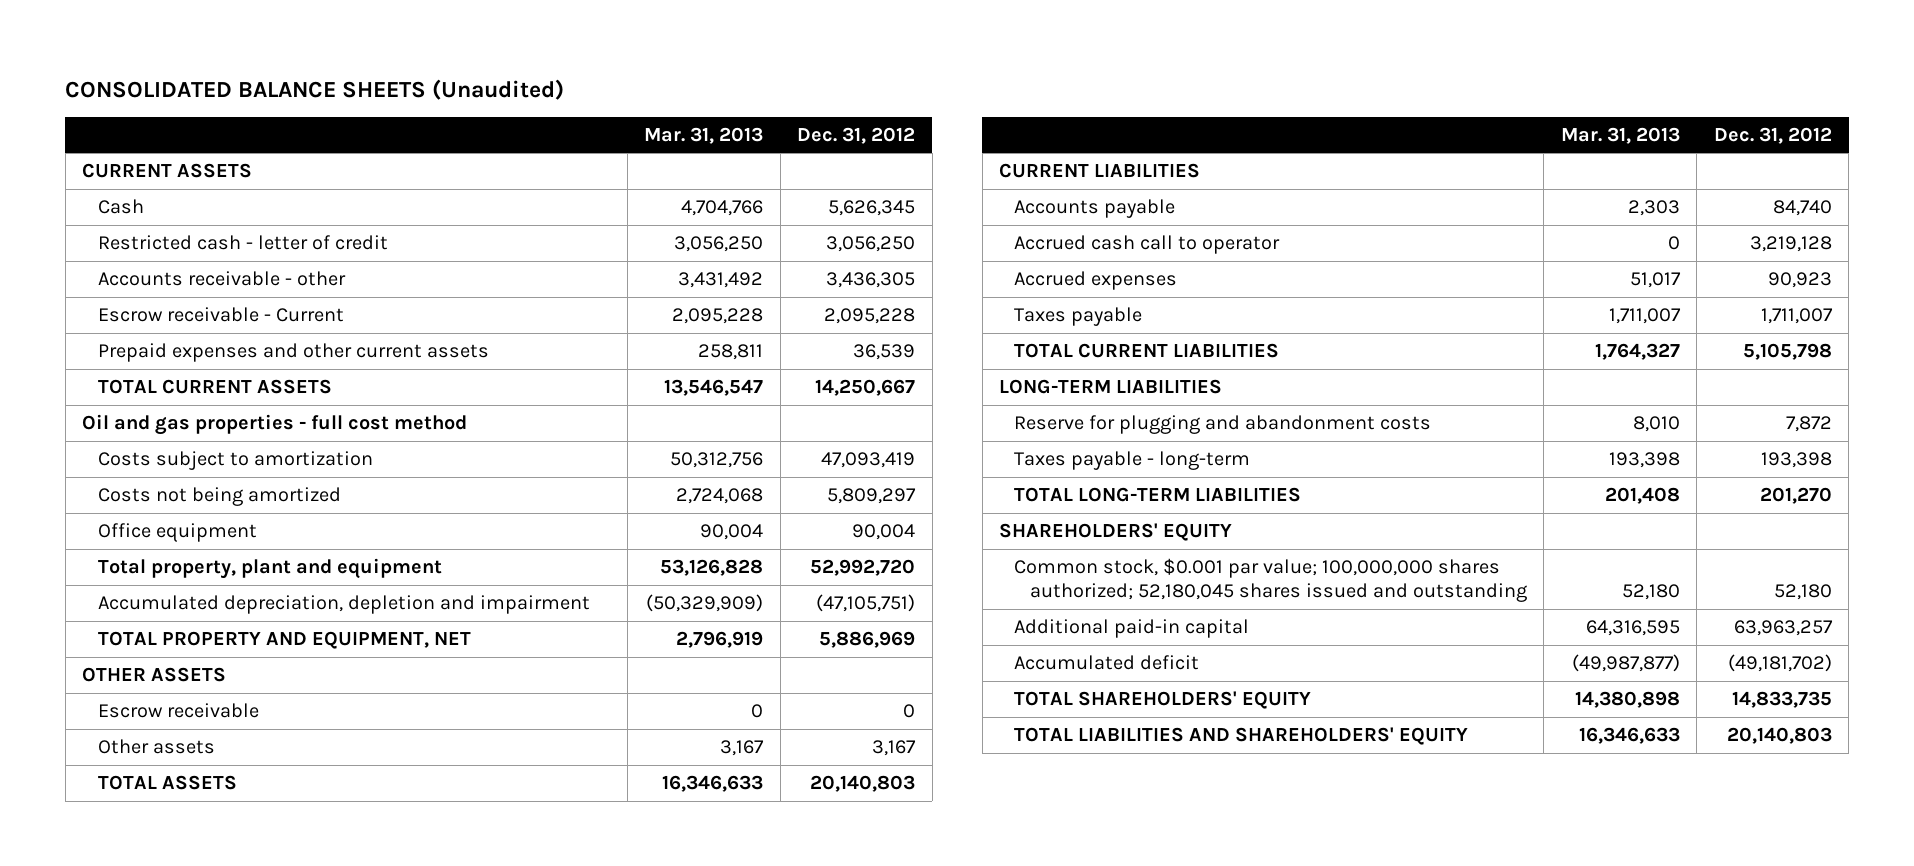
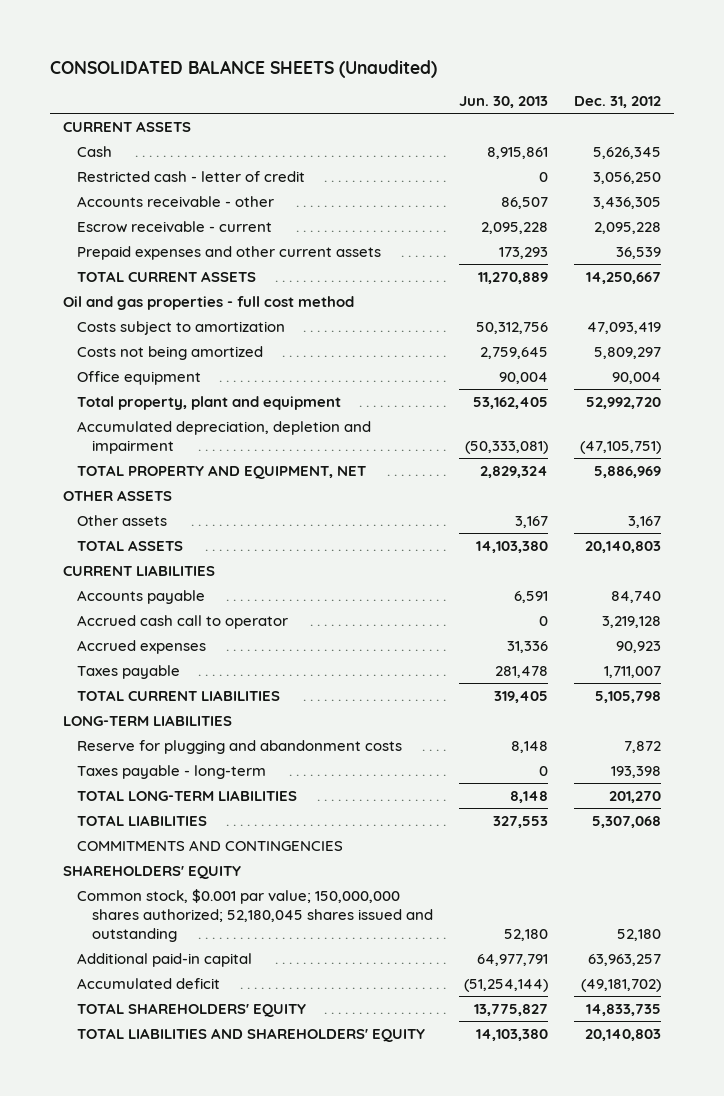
- | Mar. 31, 2013 | Dec. 31, 2012
+ | Jun. 30, 2013 | Dec. 31, 2012
- Escrow receivable - Current | 2,095,228 | 2,095,228
+ Escrow receivable - current | 2,095,228 | 2,095,228
- Escrow receivable | 0 | 0
+ TOTAL LIABILITIES | 327,553 | 5,307,068
+ COMMITMENTS AND CONTINGENCIES
- Common stock, $0.001 par value; 100,000,000 shares authorized; 52,180,045 shares issued and outstanding | 52,180 | 52,180
+ Common stock, $0.001 par value; 150,000,000 shares authorized; 52,180,045 shares issued and outstanding | 52,180 | 52,180

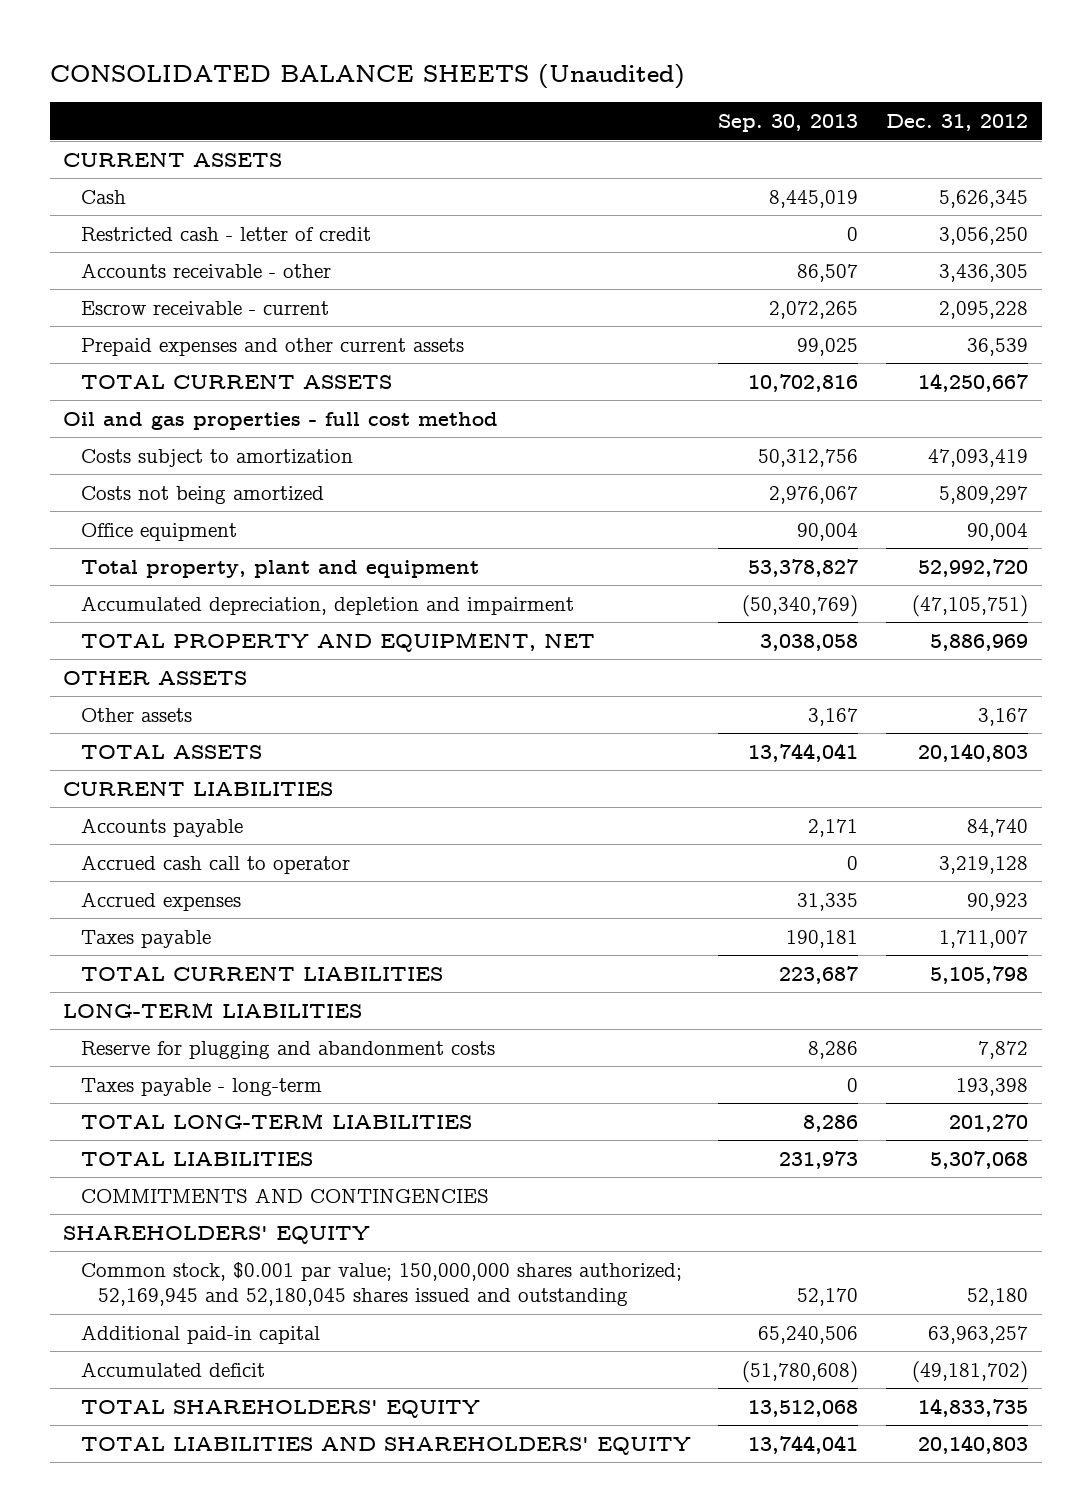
- | Jun. 30, 2013 | Dec. 31, 2012
+ | Sep. 30, 2013 | Dec. 31, 2012
- Common stock, $0.001 par value; 150,000,000 shares authorized; 52,180,045 shares issued and outstanding | 52,180 | 52,180
+ Common stock, $0.001 par value; 150,000,000 shares authorized; 52,169,945 and 52,180,045 shares issued and outstanding | 52,170 | 52,180

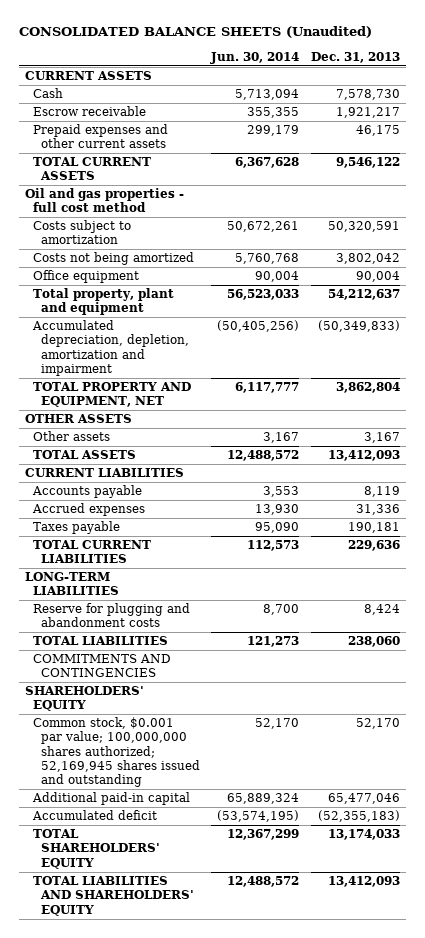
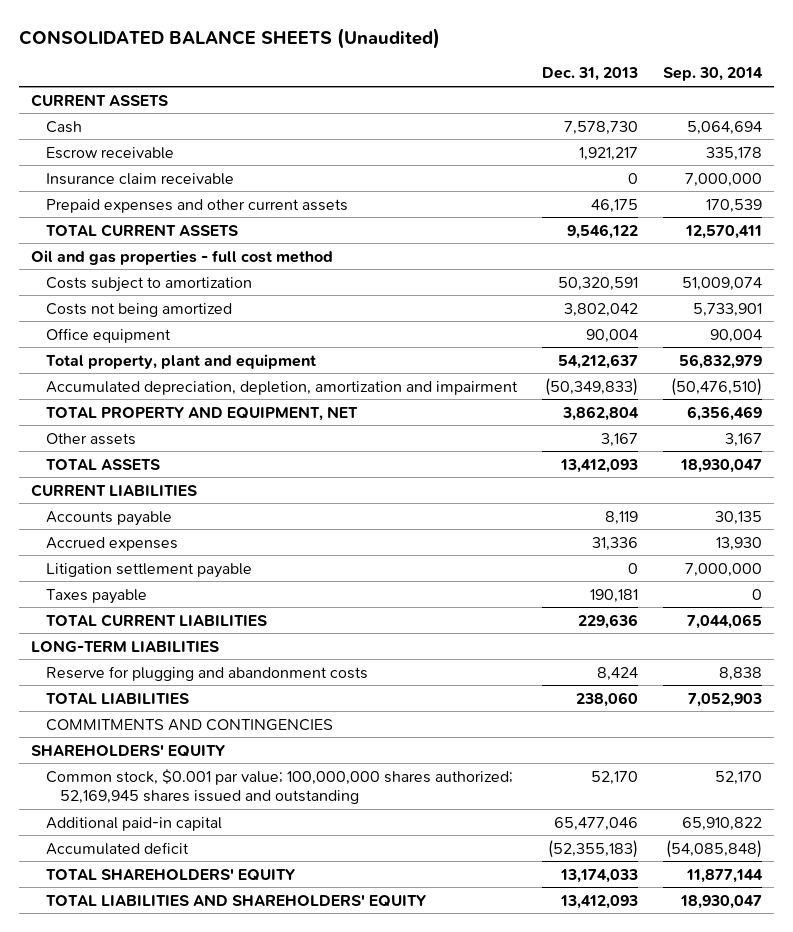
- | Jun. 30, 2014 | Dec. 31, 2013
+ | Dec. 31, 2013 | Sep. 30, 2014
+ Insurance claim receivable | 0 | 7,000,000
- OTHER ASSETS
+ Litigation settlement payable | 0 | 7,000,000

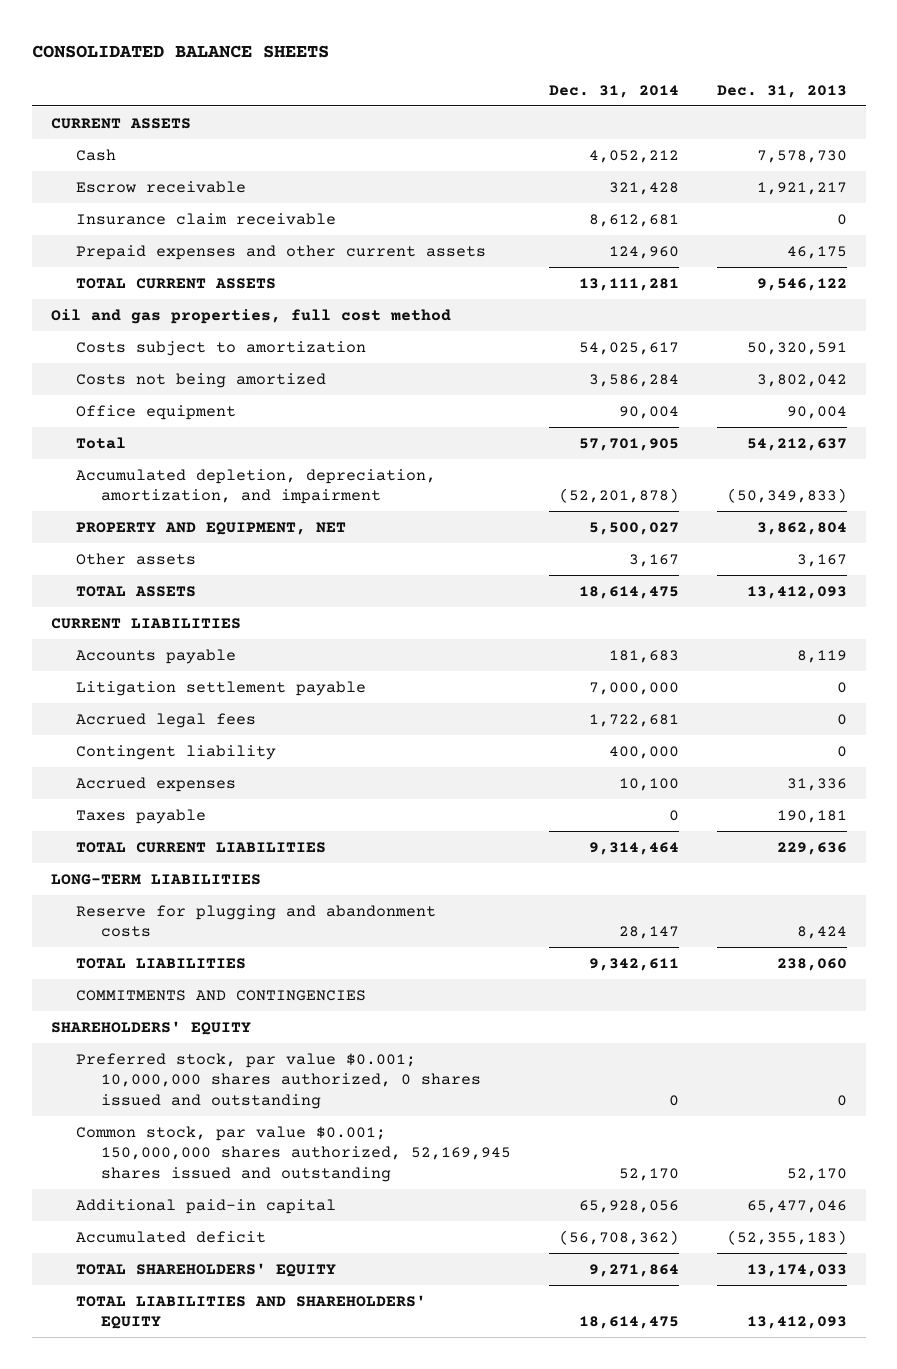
- CONSOLIDATED BALANCE SHEETS (Unaudited)
+ CONSOLIDATED BALANCE SHEETS
- | Dec. 31, 2013 | Sep. 30, 2014
+ | Dec. 31, 2014 | Dec. 31, 2013
- Oil and gas properties - full cost method
+ Oil and gas properties, full cost method
- Total property, plant and equipment | 54,212,637 | 56,832,979
- Accumulated depreciation, depletion, amortization and impairment | (50,349,833) | (50,476,510)
- TOTAL PROPERTY AND EQUIPMENT, NET | 3,862,804 | 6,356,469
+ Total | 57,701,905 | 54,212,637
+ Accumulated depletion, depreciation, amortization, and impairment | (52,201,878) | (50,349,833)
+ PROPERTY AND EQUIPMENT, NET | 5,500,027 | 3,862,804
+ Accrued legal fees | 1,722,681 | 0
+ Contingent liability | 400,000 | 0
moved down: Accrued expenses | 10,100 | 31,336
- Common stock, $0.001 par value; 100,000,000 shares authorized; 52,169,945 shares issued and outstanding | 52,170 | 52,170
+ Preferred stock, par value $0.001; 10,000,000 shares authorized, 0 shares issued and outstanding | 0 | 0
+ Common stock, par value $0.001; 150,000,000 shares authorized, 52,169,945 shares issued and outstanding | 52,170 | 52,170

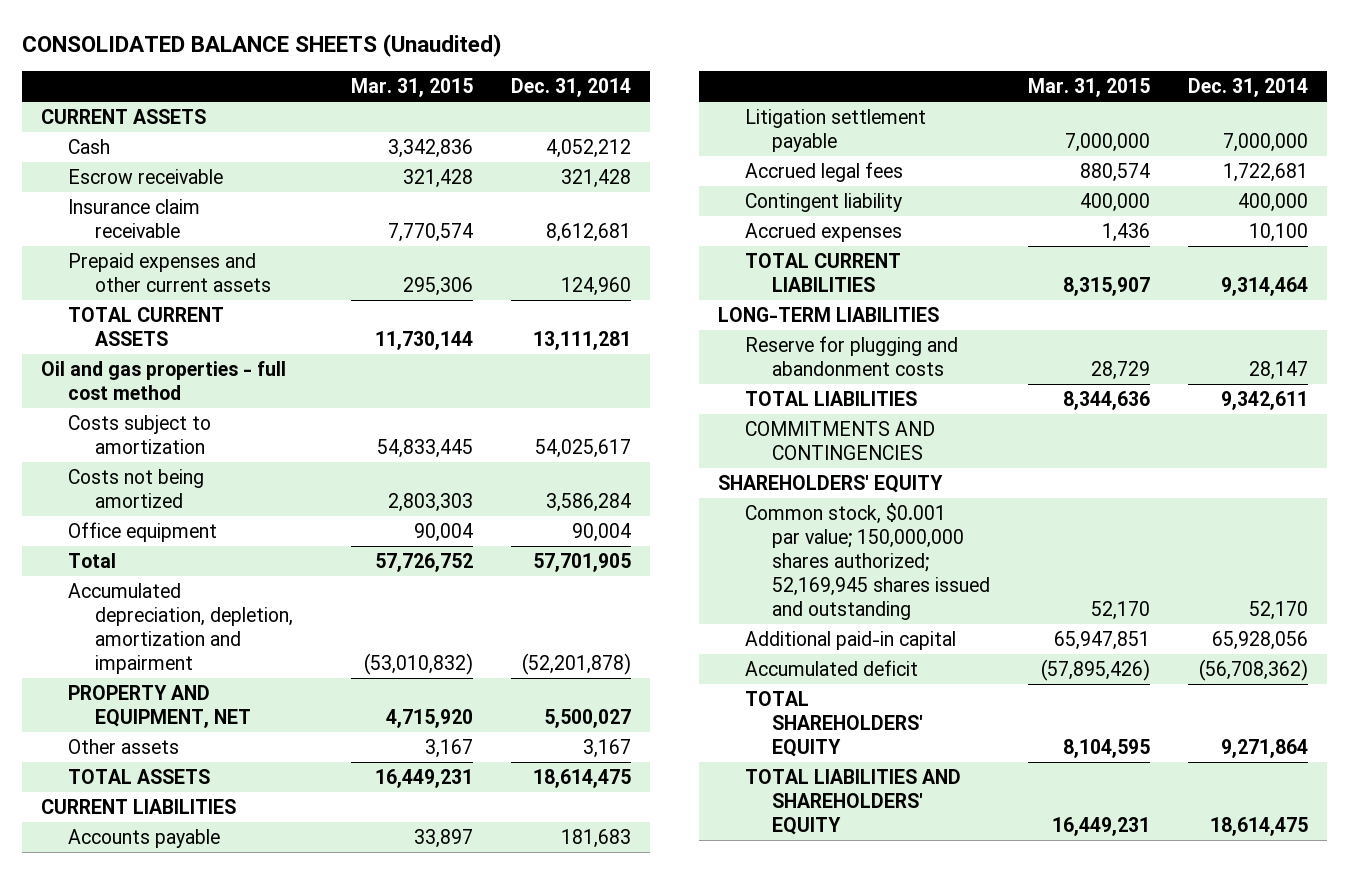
- CONSOLIDATED BALANCE SHEETS
+ CONSOLIDATED BALANCE SHEETS (Unaudited)
- | Dec. 31, 2014 | Dec. 31, 2013
+ | Mar. 31, 2015 | Dec. 31, 2014
- Oil and gas properties, full cost method
+ Oil and gas properties - full cost method
- Accumulated depletion, depreciation, amortization, and impairment | (52,201,878) | (50,349,833)
+ Accumulated depreciation, depletion, amortization and impairment | (53,010,832) | (52,201,878)
- Taxes payable | 0 | 190,181
- Preferred stock, par value $0.001; 10,000,000 shares authorized, 0 shares issued and outstanding | 0 | 0
- Common stock, par value $0.001; 150,000,000 shares authorized, 52,169,945 shares issued and outstanding | 52,170 | 52,170
+ Common stock, $0.001 par value; 150,000,000 shares authorized; 52,169,945 shares issued and outstanding | 52,170 | 52,170

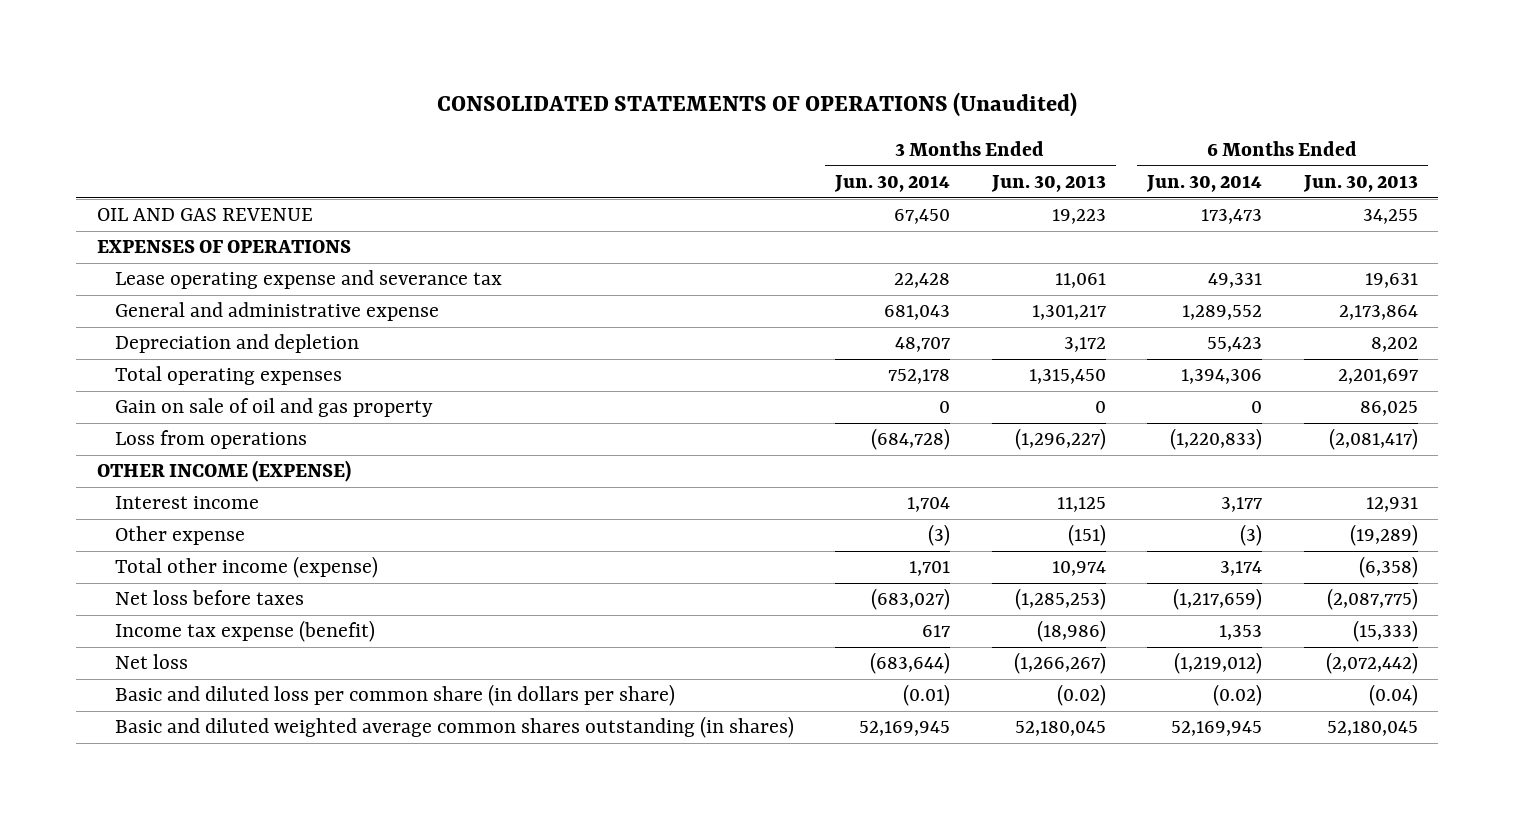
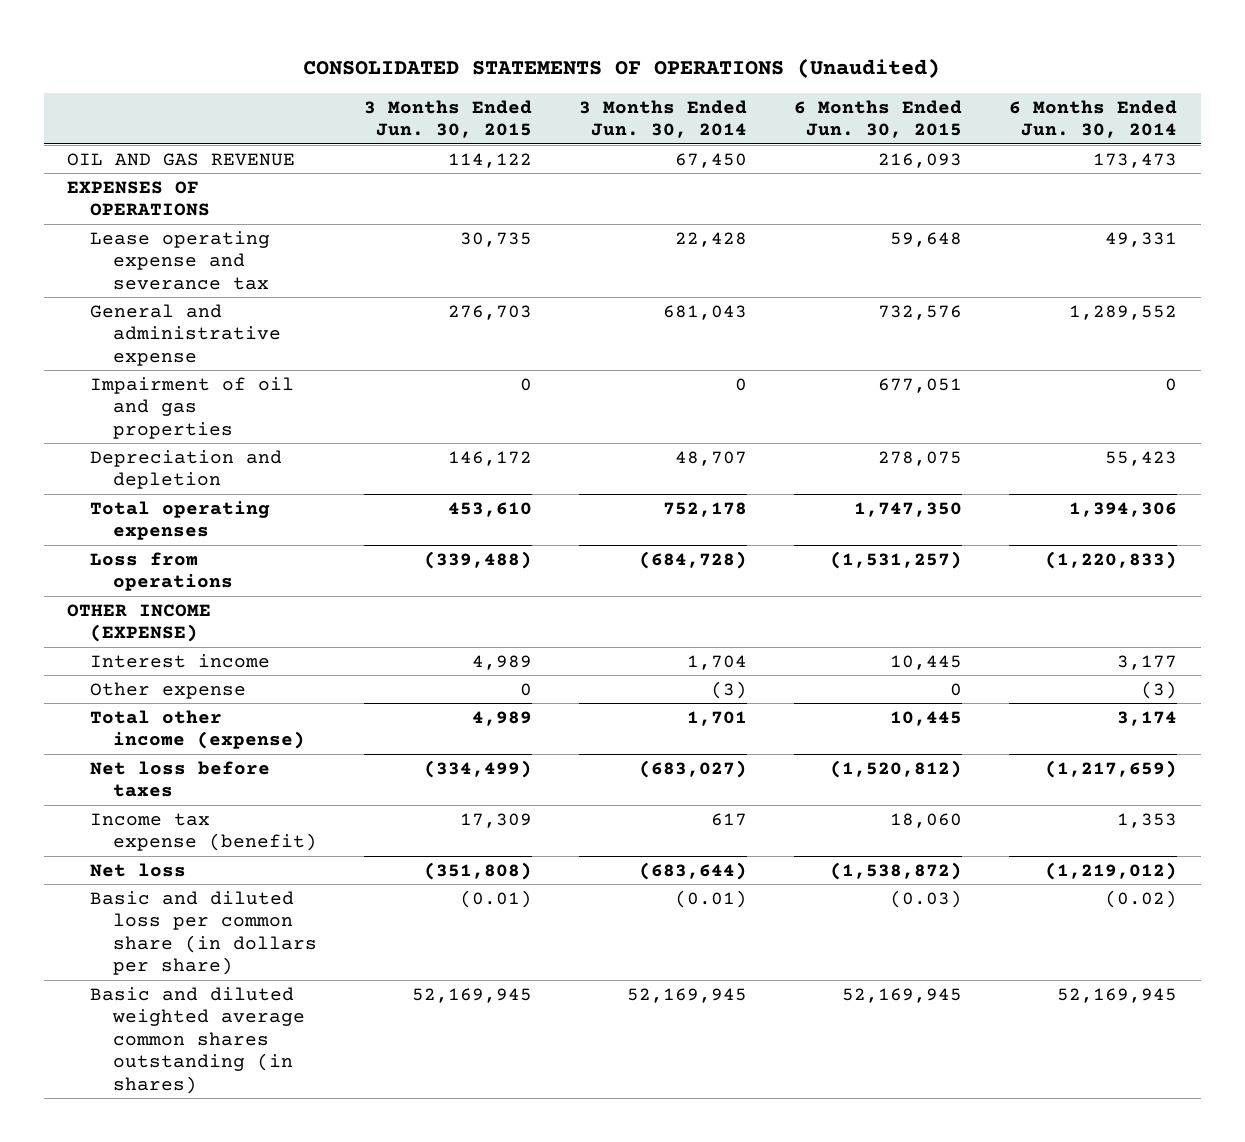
- | 3 Months Ended Jun. 30, 2014 | 3 Months Ended Jun. 30, 2013 | 6 Months Ended Jun. 30, 2014 | 6 Months Ended Jun. 30, 2013
+ | 3 Months Ended Jun. 30, 2015 | 3 Months Ended Jun. 30, 2014 | 6 Months Ended Jun. 30, 2015 | 6 Months Ended Jun. 30, 2014
+ Impairment of oil and gas properties | 0 | 0 | 677,051 | 0
- Gain on sale of oil and gas property | 0 | 0 | 0 | 86,025

